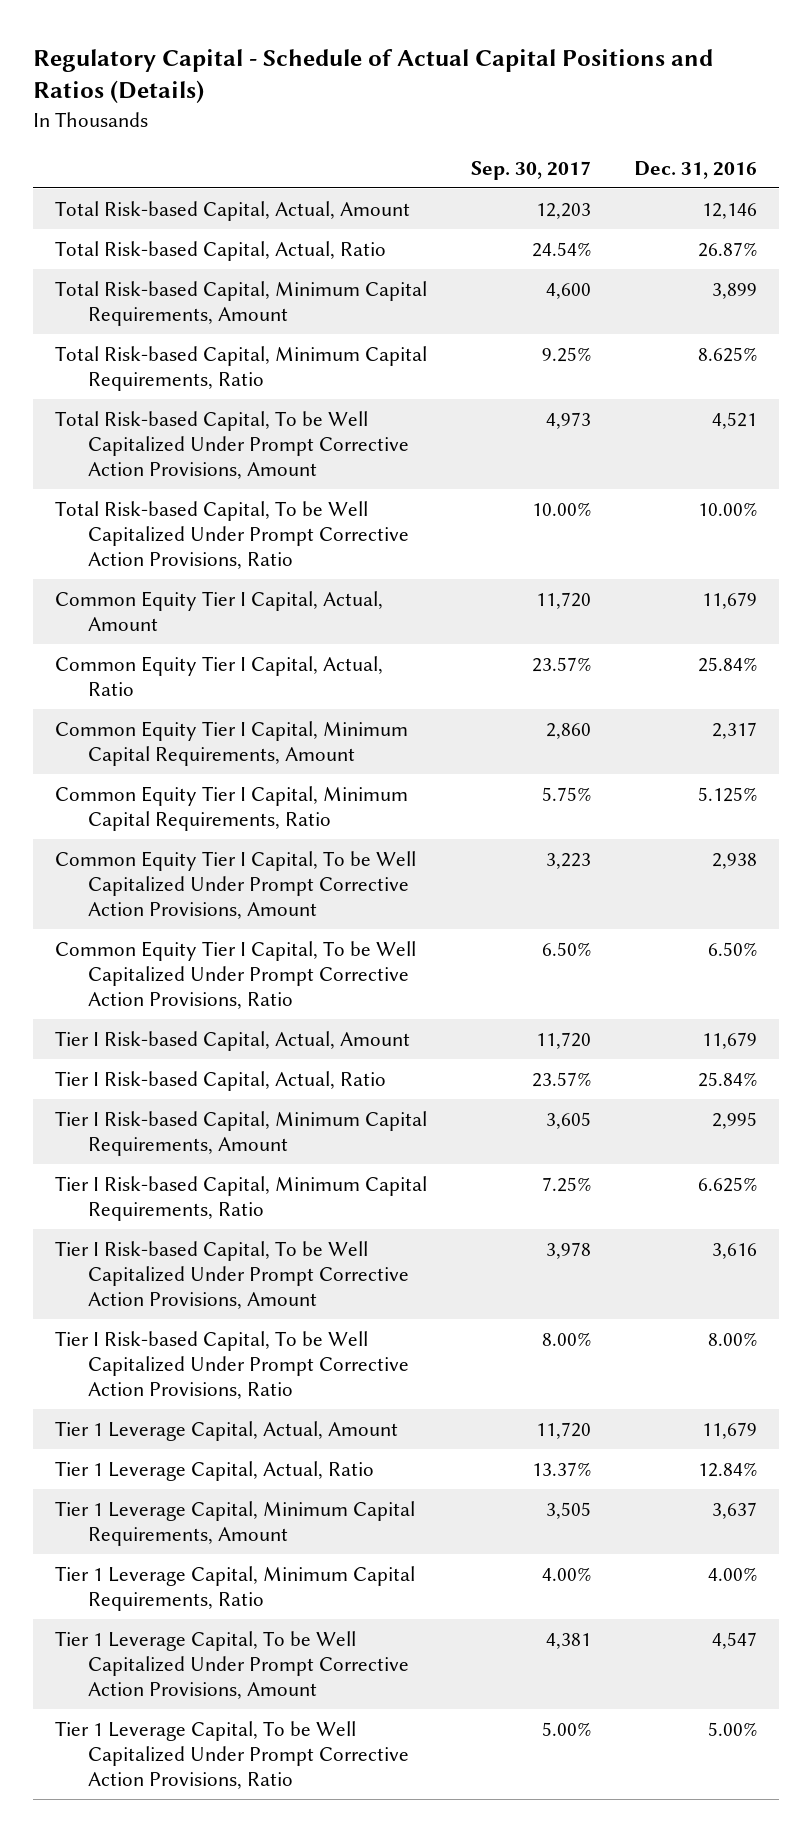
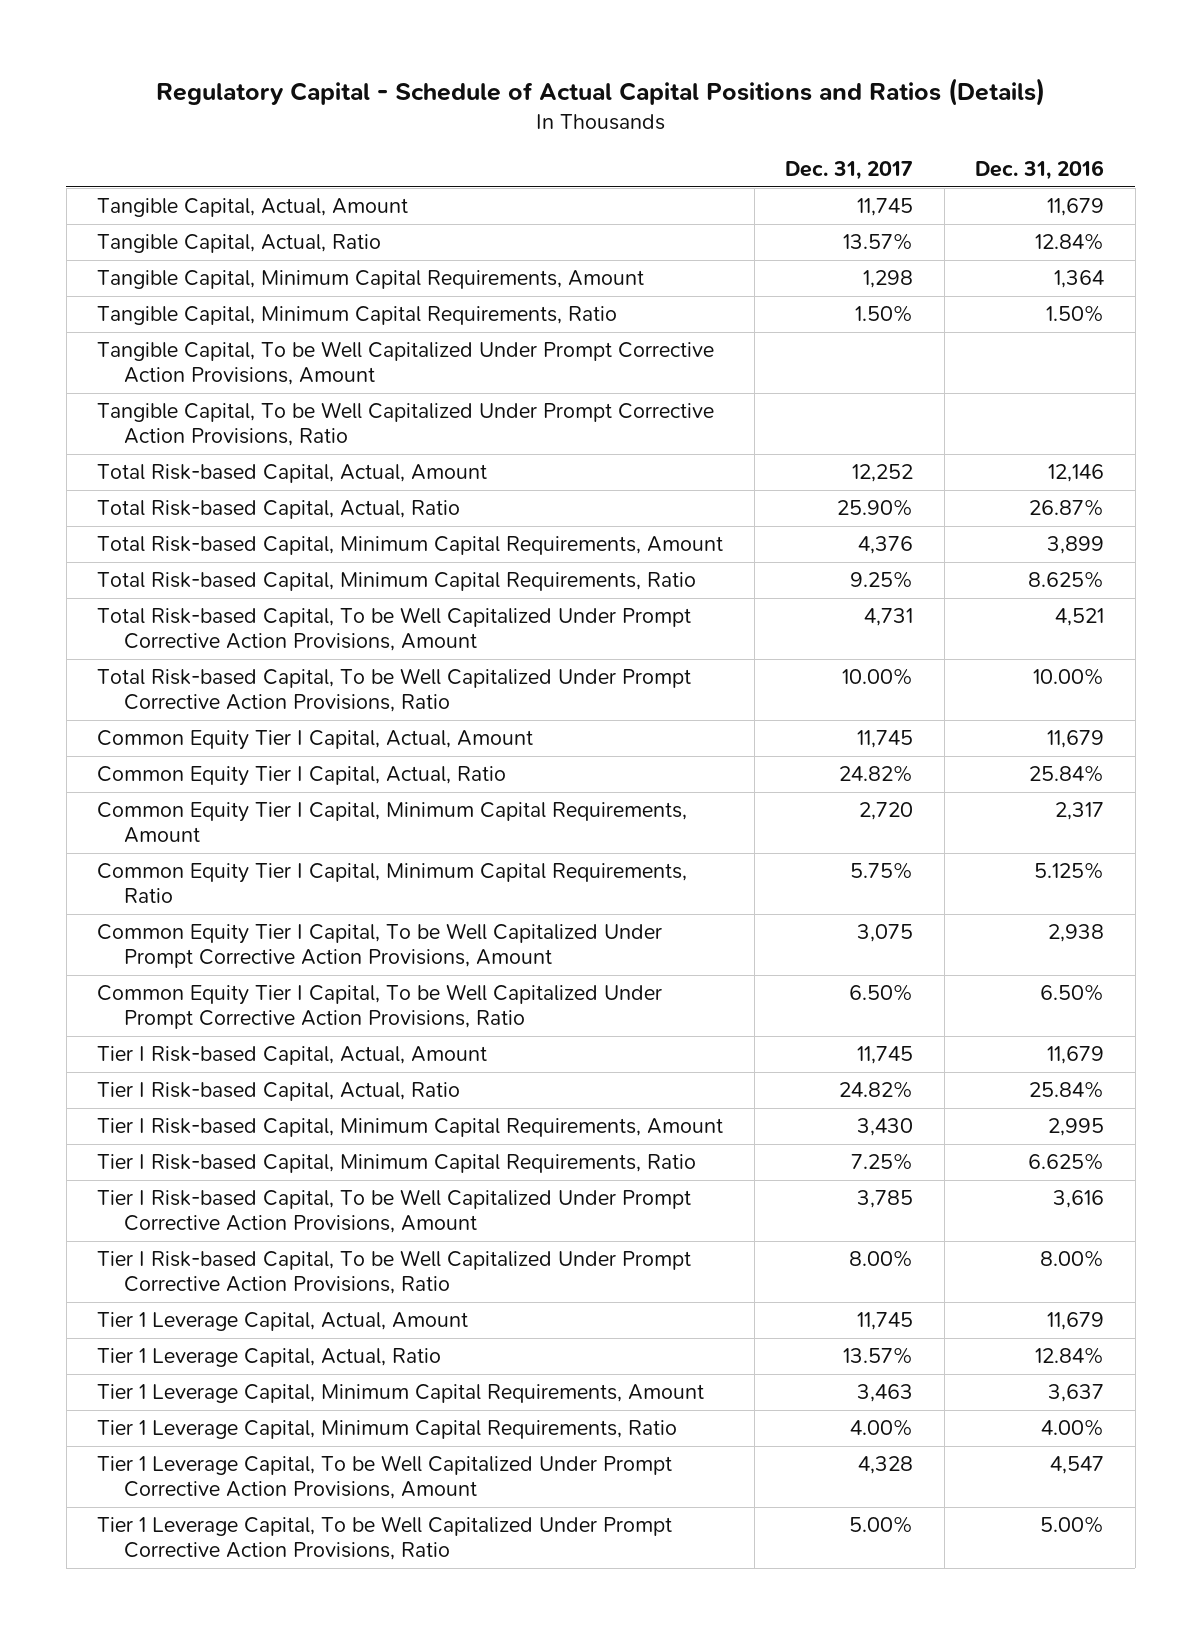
- | Sep. 30, 2017 | Dec. 31, 2016
+ | Dec. 31, 2017 | Dec. 31, 2016
+ Tangible Capital, Actual, Amount | 11,745 | 11,679
+ Tangible Capital, Actual, Ratio | 13.57% | 12.84%
+ Tangible Capital, Minimum Capital Requirements, Amount | 1,298 | 1,364
+ Tangible Capital, Minimum Capital Requirements, Ratio | 1.50% | 1.50%
+ Tangible Capital, To be Well Capitalized Under Prompt Corrective Action Provisions, Amount
+ Tangible Capital, To be Well Capitalized Under Prompt Corrective Action Provisions, Ratio

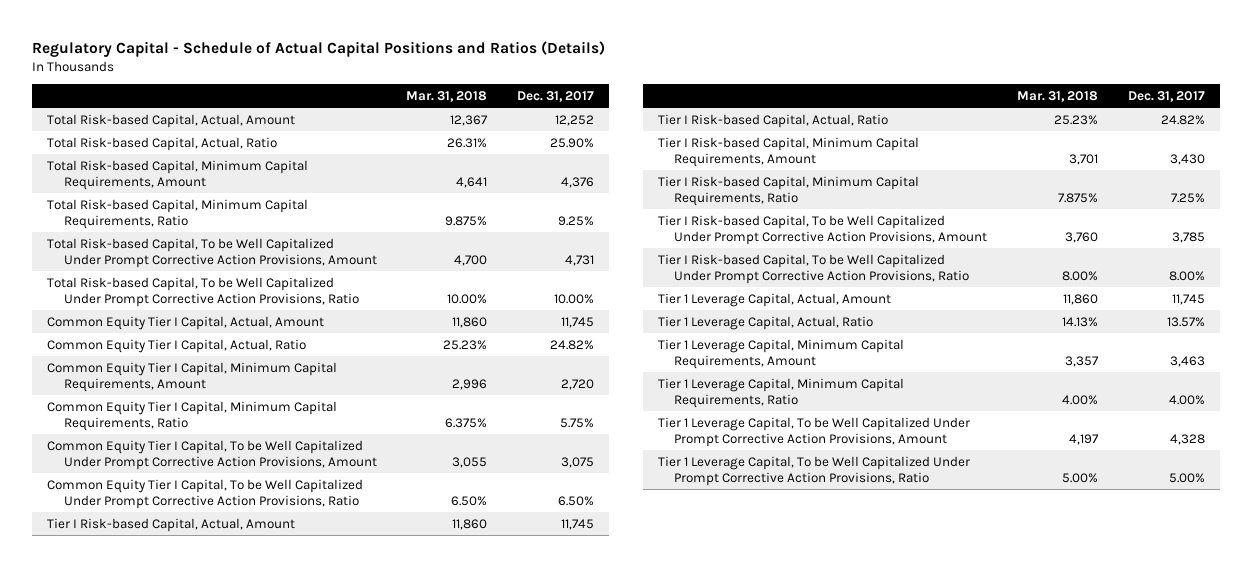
- | Dec. 31, 2017 | Dec. 31, 2016
+ | Mar. 31, 2018 | Dec. 31, 2017
- Tangible Capital, Actual, Amount | 11,745 | 11,679
- Tangible Capital, Actual, Ratio | 13.57% | 12.84%
- Tangible Capital, Minimum Capital Requirements, Amount | 1,298 | 1,364
- Tangible Capital, Minimum Capital Requirements, Ratio | 1.50% | 1.50%
- Tangible Capital, To be Well Capitalized Under Prompt Corrective Action Provisions, Amount
- Tangible Capital, To be Well Capitalized Under Prompt Corrective Action Provisions, Ratio

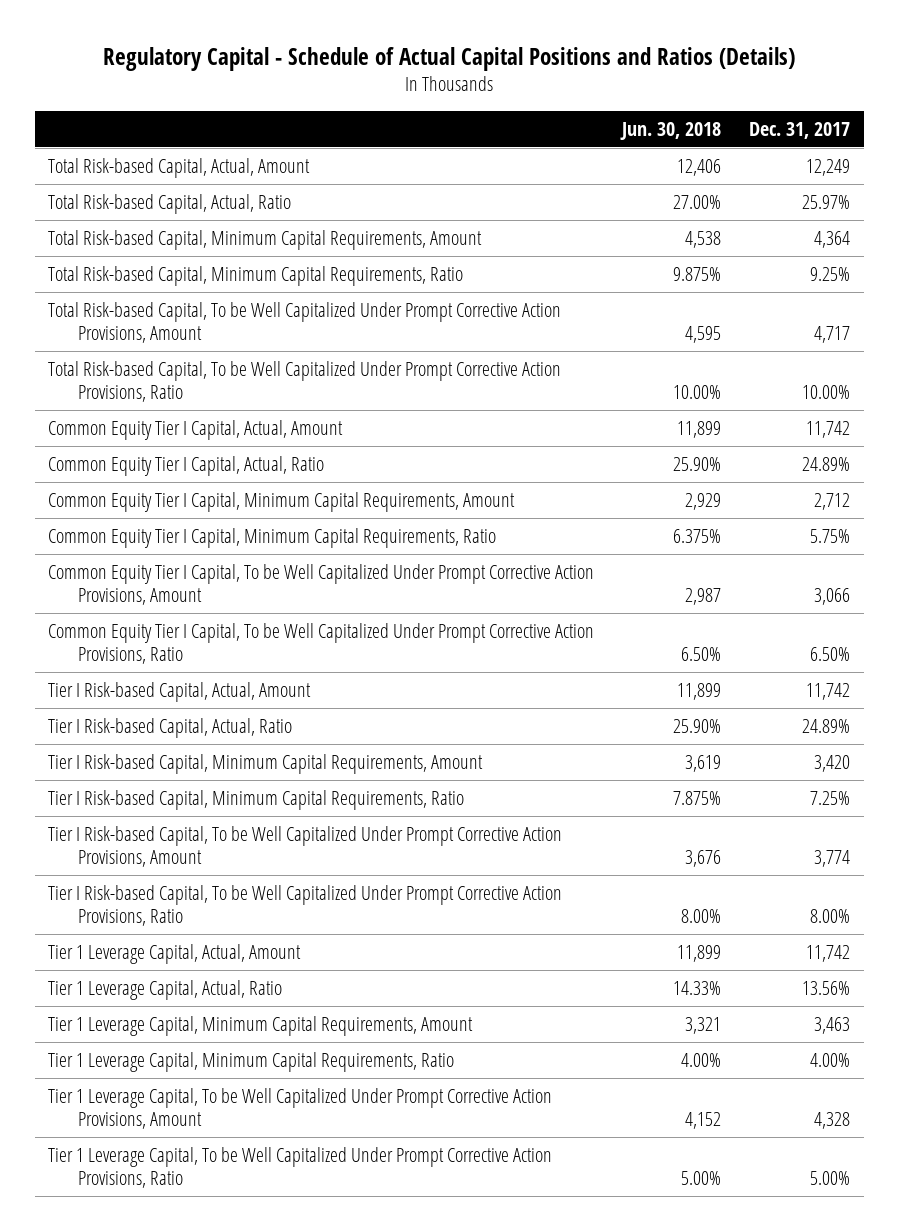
- | Mar. 31, 2018 | Dec. 31, 2017
+ | Jun. 30, 2018 | Dec. 31, 2017
- Total Risk-based Capital, Actual, Amount | 12,367 | 12,252
- Total Risk-based Capital, Actual, Ratio | 26.31% | 25.90%
- Total Risk-based Capital, Minimum Capital Requirements, Amount | 4,641 | 4,376
+ Total Risk-based Capital, Actual, Amount | 12,406 | 12,249
+ Total Risk-based Capital, Actual, Ratio | 27.00% | 25.97%
+ Total Risk-based Capital, Minimum Capital Requirements, Amount | 4,538 | 4,364
- Total Risk-based Capital, To be Well Capitalized Under Prompt Corrective Action Provisions, Amount | 4,700 | 4,731
+ Total Risk-based Capital, To be Well Capitalized Under Prompt Corrective Action Provisions, Amount | 4,595 | 4,717
- Common Equity Tier I Capital, Actual, Amount | 11,860 | 11,745
- Common Equity Tier I Capital, Actual, Ratio | 25.23% | 24.82%
- Common Equity Tier I Capital, Minimum Capital Requirements, Amount | 2,996 | 2,720
+ Common Equity Tier I Capital, Actual, Amount | 11,899 | 11,742
+ Common Equity Tier I Capital, Actual, Ratio | 25.90% | 24.89%
+ Common Equity Tier I Capital, Minimum Capital Requirements, Amount | 2,929 | 2,712
- Common Equity Tier I Capital, To be Well Capitalized Under Prompt Corrective Action Provisions, Amount | 3,055 | 3,075
+ Common Equity Tier I Capital, To be Well Capitalized Under Prompt Corrective Action Provisions, Amount | 2,987 | 3,066
- Tier I Risk-based Capital, Actual, Amount | 11,860 | 11,745
- Tier I Risk-based Capital, Actual, Ratio | 25.23% | 24.82%
- Tier I Risk-based Capital, Minimum Capital Requirements, Amount | 3,701 | 3,430
+ Tier I Risk-based Capital, Actual, Amount | 11,899 | 11,742
+ Tier I Risk-based Capital, Actual, Ratio | 25.90% | 24.89%
+ Tier I Risk-based Capital, Minimum Capital Requirements, Amount | 3,619 | 3,420
- Tier I Risk-based Capital, To be Well Capitalized Under Prompt Corrective Action Provisions, Amount | 3,760 | 3,785
+ Tier I Risk-based Capital, To be Well Capitalized Under Prompt Corrective Action Provisions, Amount | 3,676 | 3,774
- Tier 1 Leverage Capital, Actual, Amount | 11,860 | 11,745
- Tier 1 Leverage Capital, Actual, Ratio | 14.13% | 13.57%
+ Tier 1 Leverage Capital, Actual, Amount | 11,899 | 11,742
+ Tier 1 Leverage Capital, Actual, Ratio | 14.33% | 13.56%

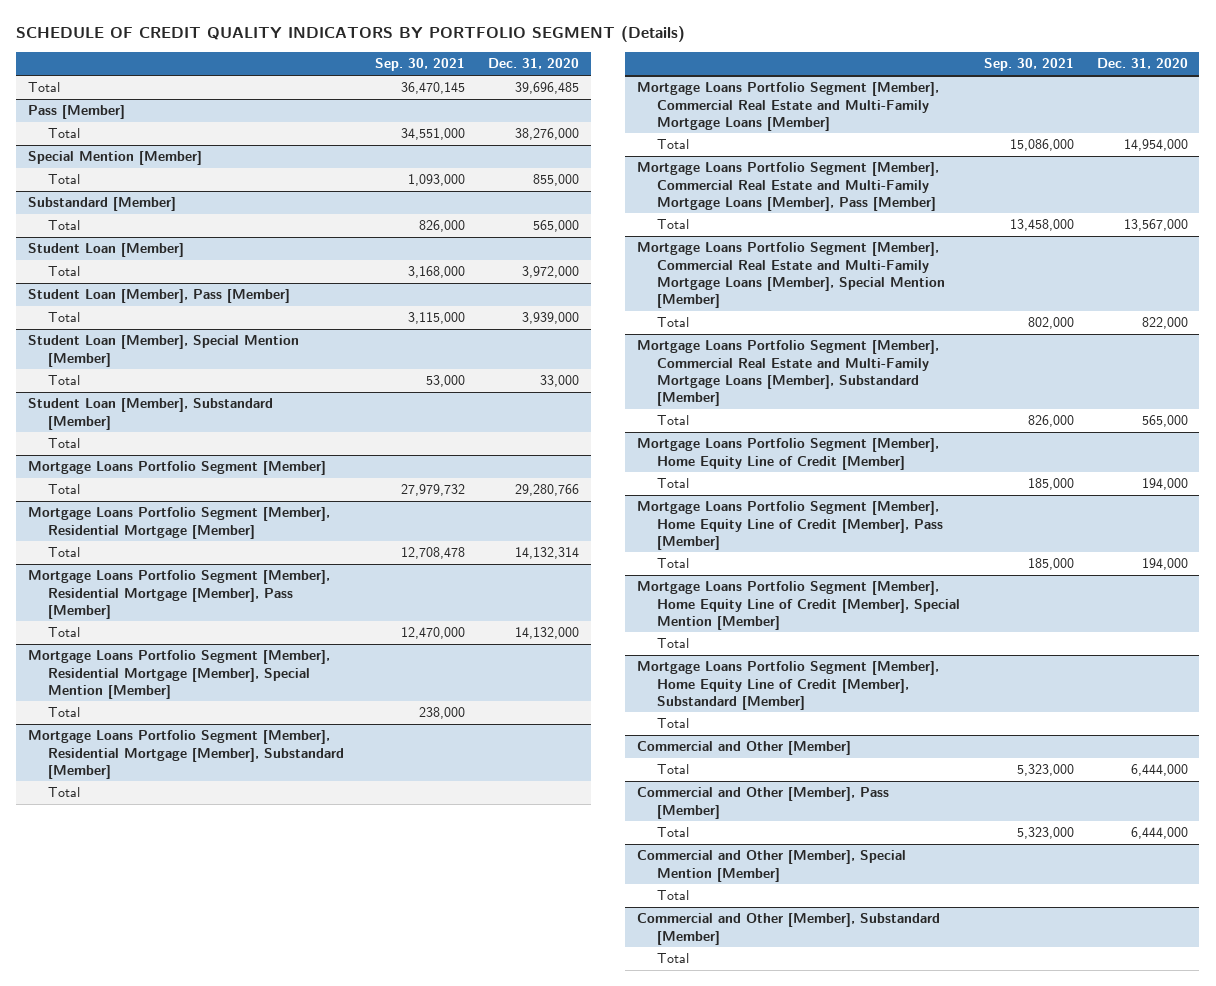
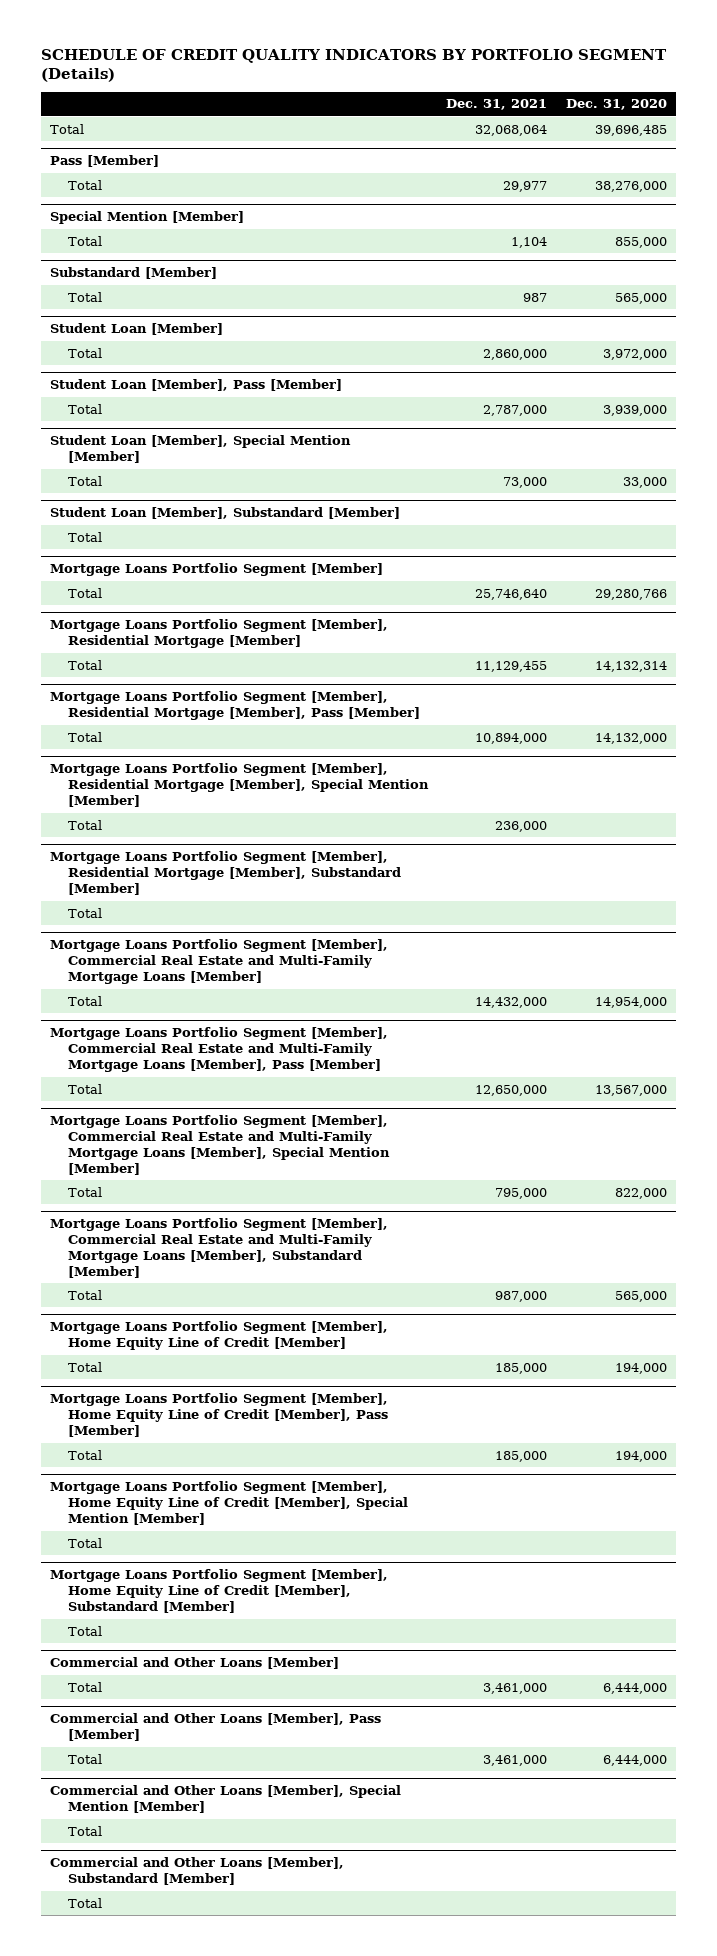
- | Sep. 30, 2021 | Dec. 31, 2020
+ | Dec. 31, 2021 | Dec. 31, 2020
- Commercial and Other [Member]
+ Commercial and Other Loans [Member]
- Commercial and Other [Member], Pass [Member]
+ Commercial and Other Loans [Member], Pass [Member]
- Commercial and Other [Member], Special Mention [Member]
+ Commercial and Other Loans [Member], Special Mention [Member]
- Commercial and Other [Member], Substandard [Member]
+ Commercial and Other Loans [Member], Substandard [Member]

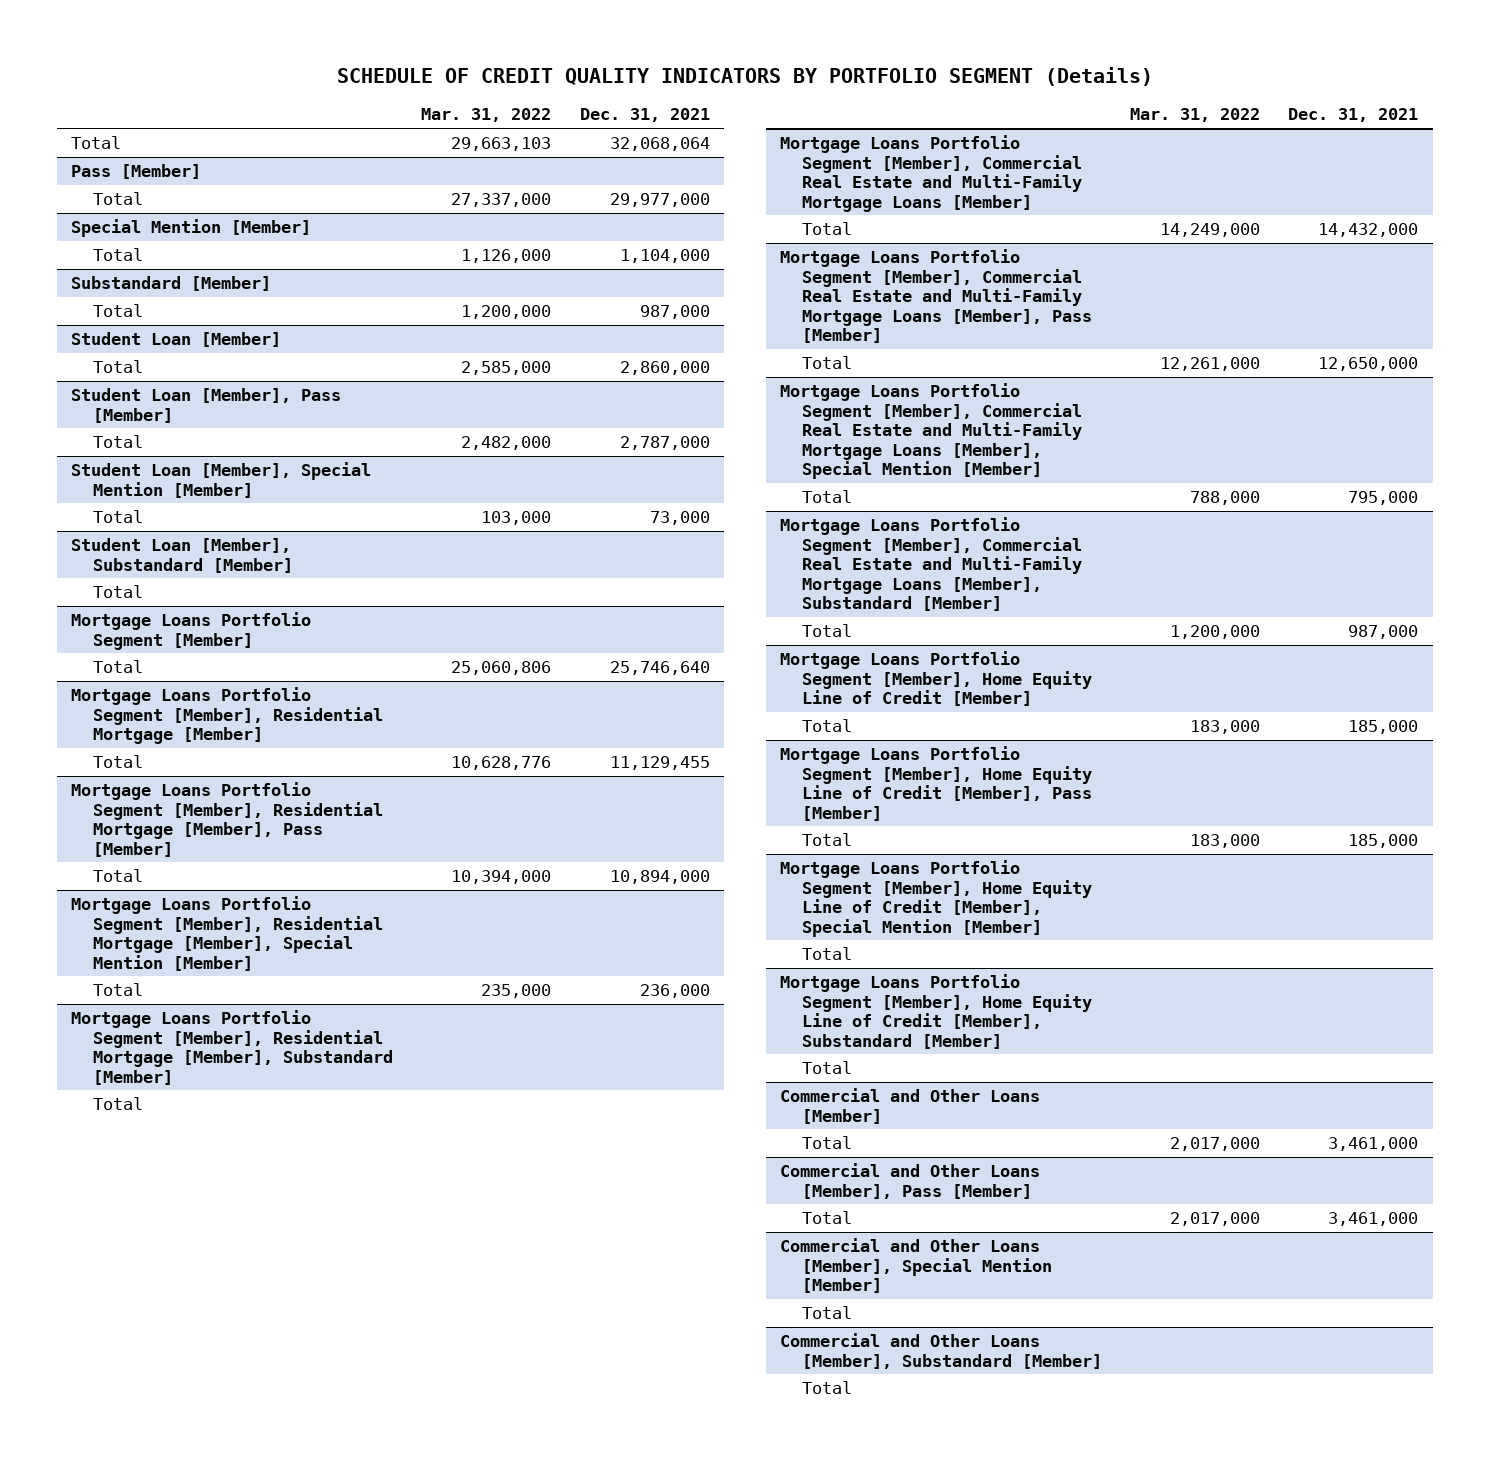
- | Dec. 31, 2021 | Dec. 31, 2020
+ | Mar. 31, 2022 | Dec. 31, 2021
@ Pass [Member]
- Total | 29,977 | 38,276,000
+ Total | 27,337,000 | 29,977,000
@ Special Mention [Member]
- Total | 1,104 | 855,000
+ Total | 1,126,000 | 1,104,000
@ Substandard [Member]
- Total | 987 | 565,000
+ Total | 1,200,000 | 987,000

